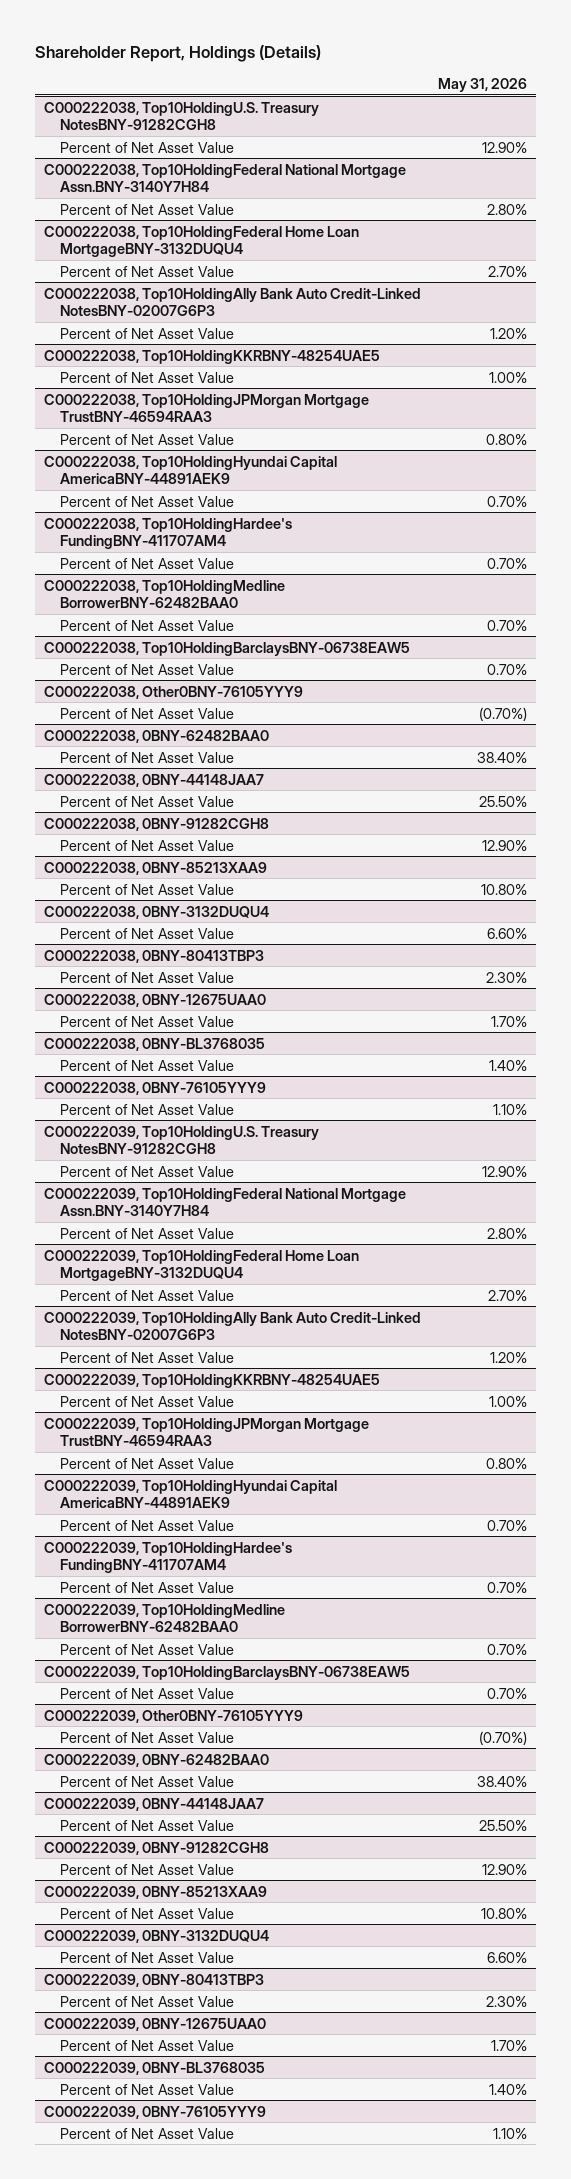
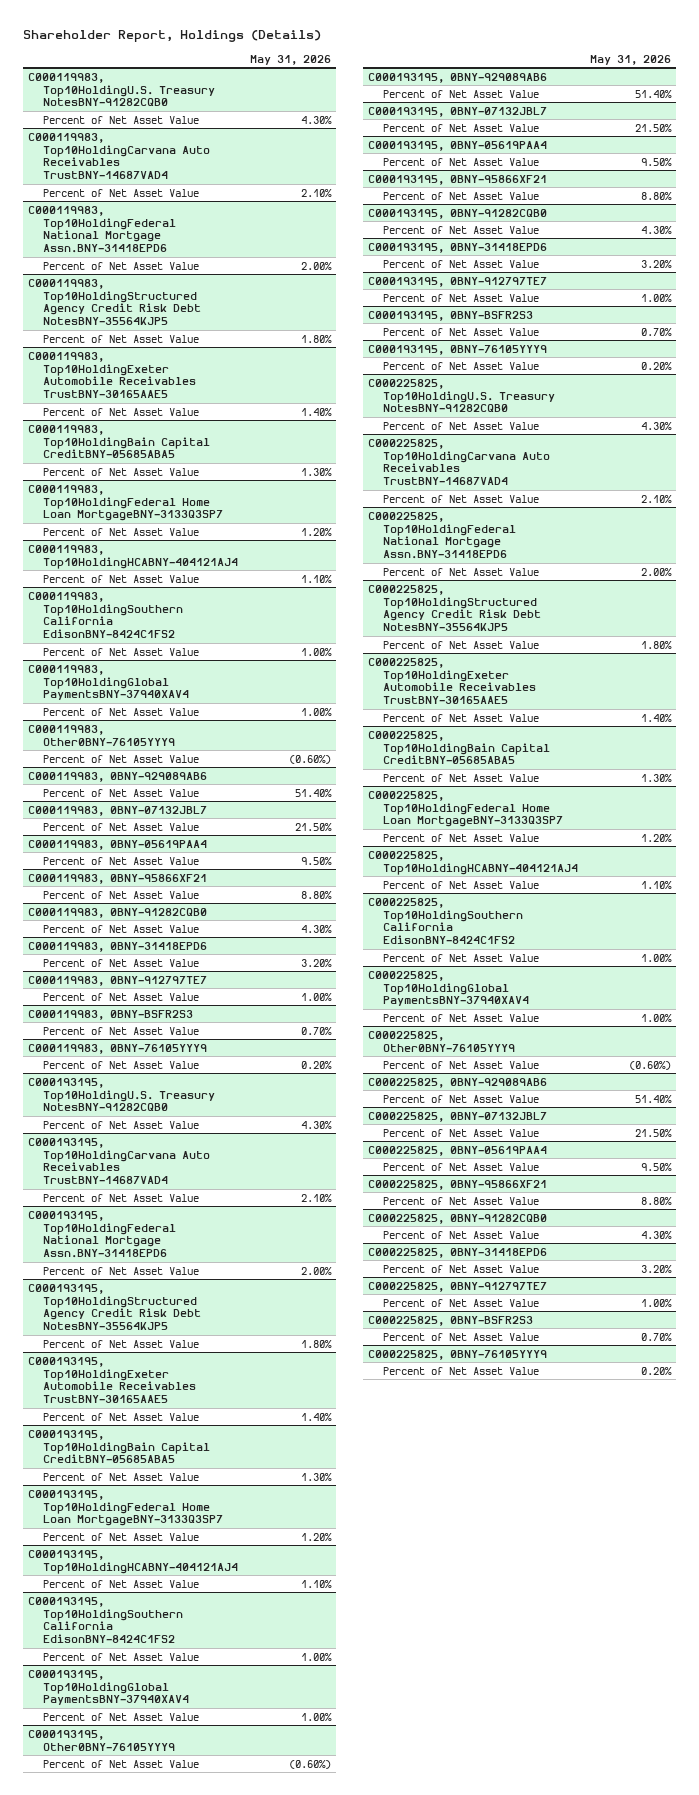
- C000222038, Top10HoldingU.S. Treasury NotesBNY-91282CGH8
- Percent of Net Asset Value | 12.90%
- C000222038, Top10HoldingFederal National Mortgage Assn.BNY-3140Y7H84
- Percent of Net Asset Value | 2.80%
- C000222038, Top10HoldingFederal Home Loan MortgageBNY-3132DUQU4
- Percent of Net Asset Value | 2.70%
- C000222038, Top10HoldingAlly Bank Auto Credit-Linked NotesBNY-02007G6P3
+ C000119983, Top10HoldingU.S. Treasury NotesBNY-91282CQB0
+ Percent of Net Asset Value | 4.30%
+ C000119983, Top10HoldingCarvana Auto Receivables TrustBNY-14687VAD4
+ Percent of Net Asset Value | 2.10%
+ C000119983, Top10HoldingFederal National Mortgage Assn.BNY-31418EPD6
+ Percent of Net Asset Value | 2.00%
+ C000119983, Top10HoldingStructured Agency Credit Risk Debt NotesBNY-35564KJP5
+ Percent of Net Asset Value | 1.80%
+ C000119983, Top10HoldingExeter Automobile Receivables TrustBNY-30165AAE5
+ Percent of Net Asset Value | 1.40%
+ C000119983, Top10HoldingBain Capital CreditBNY-05685ABA5
+ Percent of Net Asset Value | 1.30%
+ C000119983, Top10HoldingFederal Home Loan MortgageBNY-3133Q3SP7
- C000222038, Top10HoldingKKRBNY-48254UAE5
+ C000119983, Top10HoldingHCABNY-404121AJ4
+ Percent of Net Asset Value | 1.10%
+ C000119983, Top10HoldingSouthern California EdisonBNY-8424C1FS2
- C000222038, Top10HoldingJPMorgan Mortgage TrustBNY-46594RAA3
- Percent of Net Asset Value | 0.80%
- C000222038, Top10HoldingHyundai Capital AmericaBNY-44891AEK9
- Percent of Net Asset Value | 0.70%
- C000222038, Top10HoldingHardee's FundingBNY-411707AM4
- Percent of Net Asset Value | 0.70%
- C000222038, Top10HoldingMedline BorrowerBNY-62482BAA0
- Percent of Net Asset Value | 0.70%
- C000222038, Top10HoldingBarclaysBNY-06738EAW5
+ C000119983, Top10HoldingGlobal PaymentsBNY-37940XAV4
+ Percent of Net Asset Value | 1.00%
+ C000119983, Other0BNY-76105YYY9
+ Percent of Net Asset Value | (0.60%)
+ C000119983, 0BNY-929089AB6
+ Percent of Net Asset Value | 51.40%
+ C000119983, 0BNY-07132JBL7
+ Percent of Net Asset Value | 21.50%
+ C000119983, 0BNY-05619PAA4
+ Percent of Net Asset Value | 9.50%
+ C000119983, 0BNY-95866XF21
+ Percent of Net Asset Value | 8.80%
+ C000119983, 0BNY-91282CQB0
+ Percent of Net Asset Value | 4.30%
+ C000119983, 0BNY-31418EPD6
+ Percent of Net Asset Value | 3.20%
+ C000119983, 0BNY-912797TE7
+ Percent of Net Asset Value | 1.00%
+ C000119983, 0BNY-BSFR2S3
- C000222038, Other0BNY-76105YYY9
- Percent of Net Asset Value | (0.70%)
- C000222038, 0BNY-62482BAA0
- Percent of Net Asset Value | 38.40%
- C000222038, 0BNY-44148JAA7
- Percent of Net Asset Value | 25.50%
- C000222038, 0BNY-91282CGH8
- Percent of Net Asset Value | 12.90%
- C000222038, 0BNY-85213XAA9
- Percent of Net Asset Value | 10.80%
- C000222038, 0BNY-3132DUQU4
- Percent of Net Asset Value | 6.60%
- C000222038, 0BNY-80413TBP3
- Percent of Net Asset Value | 2.30%
- C000222038, 0BNY-12675UAA0
- Percent of Net Asset Value | 1.70%
- C000222038, 0BNY-BL3768035
+ C000119983, 0BNY-76105YYY9
+ Percent of Net Asset Value | 0.20%
+ C000193195, Top10HoldingU.S. Treasury NotesBNY-91282CQB0
+ Percent of Net Asset Value | 4.30%
+ C000193195, Top10HoldingCarvana Auto Receivables TrustBNY-14687VAD4
+ Percent of Net Asset Value | 2.10%
+ C000193195, Top10HoldingFederal National Mortgage Assn.BNY-31418EPD6
+ Percent of Net Asset Value | 2.00%
+ C000193195, Top10HoldingStructured Agency Credit Risk Debt NotesBNY-35564KJP5
+ Percent of Net Asset Value | 1.80%
+ C000193195, Top10HoldingExeter Automobile Receivables TrustBNY-30165AAE5
- C000222038, 0BNY-76105YYY9
- Percent of Net Asset Value | 1.10%
- C000222039, Top10HoldingU.S. Treasury NotesBNY-91282CGH8
- Percent of Net Asset Value | 12.90%
- C000222039, Top10HoldingFederal National Mortgage Assn.BNY-3140Y7H84
- Percent of Net Asset Value | 2.80%
- C000222039, Top10HoldingFederal Home Loan MortgageBNY-3132DUQU4
- Percent of Net Asset Value | 2.70%
- C000222039, Top10HoldingAlly Bank Auto Credit-Linked NotesBNY-02007G6P3
+ C000193195, Top10HoldingBain Capital CreditBNY-05685ABA5
+ Percent of Net Asset Value | 1.30%
+ C000193195, Top10HoldingFederal Home Loan MortgageBNY-3133Q3SP7
- C000222039, Top10HoldingKKRBNY-48254UAE5
+ C000193195, Top10HoldingHCABNY-404121AJ4
+ Percent of Net Asset Value | 1.10%
+ C000193195, Top10HoldingSouthern California EdisonBNY-8424C1FS2
- C000222039, Top10HoldingJPMorgan Mortgage TrustBNY-46594RAA3
- Percent of Net Asset Value | 0.80%
- C000222039, Top10HoldingHyundai Capital AmericaBNY-44891AEK9
- Percent of Net Asset Value | 0.70%
- C000222039, Top10HoldingHardee's FundingBNY-411707AM4
- Percent of Net Asset Value | 0.70%
- C000222039, Top10HoldingMedline BorrowerBNY-62482BAA0
- Percent of Net Asset Value | 0.70%
- C000222039, Top10HoldingBarclaysBNY-06738EAW5
+ C000193195, Top10HoldingGlobal PaymentsBNY-37940XAV4
+ Percent of Net Asset Value | 1.00%
+ C000193195, Other0BNY-76105YYY9
+ Percent of Net Asset Value | (0.60%)
+ C000193195, 0BNY-929089AB6
+ Percent of Net Asset Value | 51.40%
+ C000193195, 0BNY-07132JBL7
+ Percent of Net Asset Value | 21.50%
+ C000193195, 0BNY-05619PAA4
+ Percent of Net Asset Value | 9.50%
+ C000193195, 0BNY-95866XF21
+ Percent of Net Asset Value | 8.80%
+ C000193195, 0BNY-91282CQB0
+ Percent of Net Asset Value | 4.30%
+ C000193195, 0BNY-31418EPD6
+ Percent of Net Asset Value | 3.20%
+ C000193195, 0BNY-912797TE7
+ Percent of Net Asset Value | 1.00%
+ C000193195, 0BNY-BSFR2S3
- C000222039, Other0BNY-76105YYY9
- Percent of Net Asset Value | (0.70%)
- C000222039, 0BNY-62482BAA0
- Percent of Net Asset Value | 38.40%
- C000222039, 0BNY-44148JAA7
- Percent of Net Asset Value | 25.50%
- C000222039, 0BNY-91282CGH8
- Percent of Net Asset Value | 12.90%
- C000222039, 0BNY-85213XAA9
- Percent of Net Asset Value | 10.80%
- C000222039, 0BNY-3132DUQU4
- Percent of Net Asset Value | 6.60%
- C000222039, 0BNY-80413TBP3
- Percent of Net Asset Value | 2.30%
- C000222039, 0BNY-12675UAA0
- Percent of Net Asset Value | 1.70%
- C000222039, 0BNY-BL3768035
+ C000193195, 0BNY-76105YYY9
+ Percent of Net Asset Value | 0.20%
+ C000225825, Top10HoldingU.S. Treasury NotesBNY-91282CQB0
+ Percent of Net Asset Value | 4.30%
+ C000225825, Top10HoldingCarvana Auto Receivables TrustBNY-14687VAD4
+ Percent of Net Asset Value | 2.10%
+ C000225825, Top10HoldingFederal National Mortgage Assn.BNY-31418EPD6
+ Percent of Net Asset Value | 2.00%
+ C000225825, Top10HoldingStructured Agency Credit Risk Debt NotesBNY-35564KJP5
+ Percent of Net Asset Value | 1.80%
+ C000225825, Top10HoldingExeter Automobile Receivables TrustBNY-30165AAE5
- C000222039, 0BNY-76105YYY9
+ C000225825, Top10HoldingBain Capital CreditBNY-05685ABA5
+ Percent of Net Asset Value | 1.30%
+ C000225825, Top10HoldingFederal Home Loan MortgageBNY-3133Q3SP7
+ Percent of Net Asset Value | 1.20%
+ C000225825, Top10HoldingHCABNY-404121AJ4
+ C000225825, Top10HoldingSouthern California EdisonBNY-8424C1FS2
+ Percent of Net Asset Value | 1.00%
+ C000225825, Top10HoldingGlobal PaymentsBNY-37940XAV4
+ Percent of Net Asset Value | 1.00%
+ C000225825, Other0BNY-76105YYY9
+ Percent of Net Asset Value | (0.60%)
+ C000225825, 0BNY-929089AB6
+ Percent of Net Asset Value | 51.40%
+ C000225825, 0BNY-07132JBL7
+ Percent of Net Asset Value | 21.50%
+ C000225825, 0BNY-05619PAA4
+ Percent of Net Asset Value | 9.50%
+ C000225825, 0BNY-95866XF21
+ Percent of Net Asset Value | 8.80%
+ C000225825, 0BNY-91282CQB0
+ Percent of Net Asset Value | 4.30%
+ C000225825, 0BNY-31418EPD6
+ Percent of Net Asset Value | 3.20%
+ C000225825, 0BNY-912797TE7
+ Percent of Net Asset Value | 1.00%
+ C000225825, 0BNY-BSFR2S3
+ Percent of Net Asset Value | 0.70%
+ C000225825, 0BNY-76105YYY9
+ Percent of Net Asset Value | 0.20%

